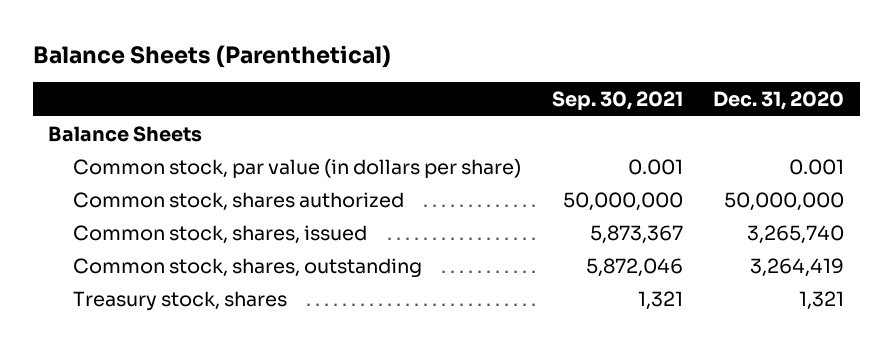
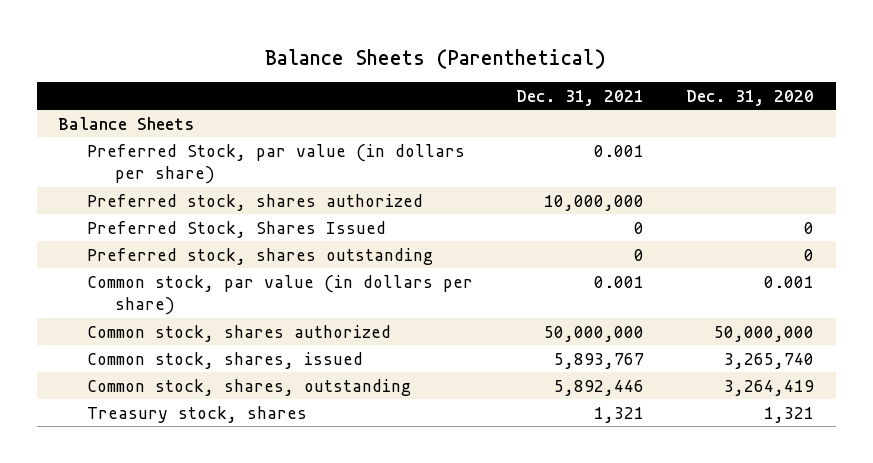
- | Sep. 30, 2021 | Dec. 31, 2020
+ | Dec. 31, 2021 | Dec. 31, 2020
+ Preferred Stock, par value (in dollars per share) | 0.001 |
+ Preferred stock, shares authorized | 10,000,000 |
+ Preferred Stock, Shares Issued | 0 | 0
+ Preferred stock, shares outstanding | 0 | 0

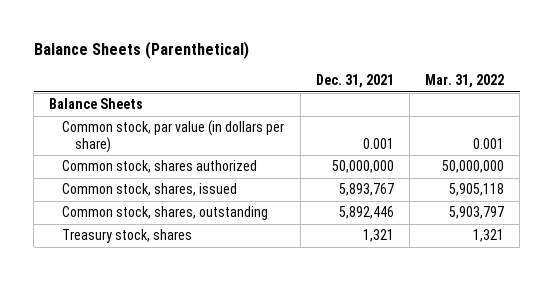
- | Dec. 31, 2021 | Dec. 31, 2020
+ | Dec. 31, 2021 | Mar. 31, 2022
- Preferred Stock, par value (in dollars per share) | 0.001 |
- Preferred stock, shares authorized | 10,000,000 |
- Preferred Stock, Shares Issued | 0 | 0
- Preferred stock, shares outstanding | 0 | 0

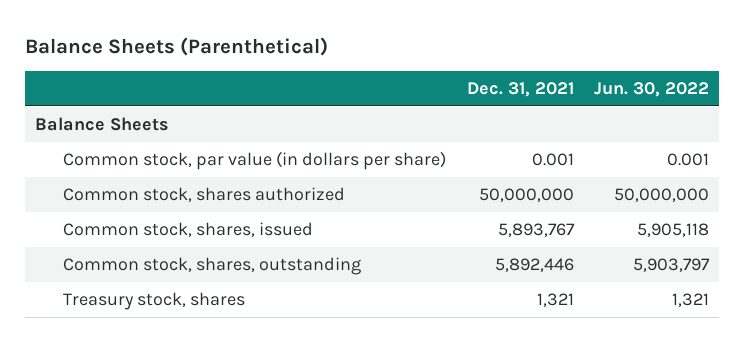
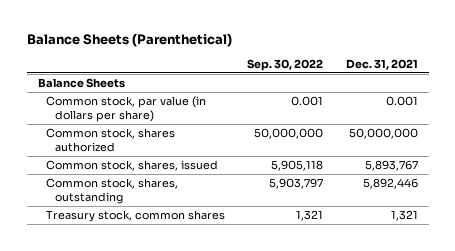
- | Dec. 31, 2021 | Jun. 30, 2022
+ | Sep. 30, 2022 | Dec. 31, 2021
- Treasury stock, shares | 1,321 | 1,321
+ Treasury stock, common shares | 1,321 | 1,321

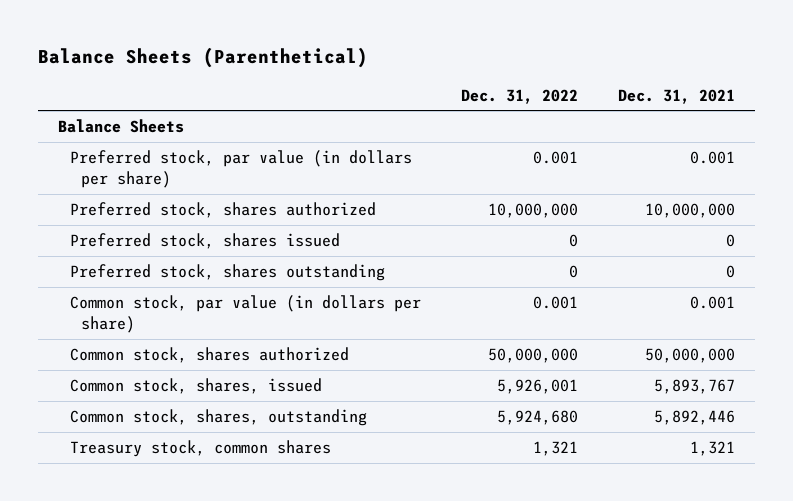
- | Sep. 30, 2022 | Dec. 31, 2021
+ | Dec. 31, 2022 | Dec. 31, 2021
+ Preferred stock, par value (in dollars per share) | 0.001 | 0.001
+ Preferred stock, shares authorized | 10,000,000 | 10,000,000
+ Preferred stock, shares issued | 0 | 0
+ Preferred stock, shares outstanding | 0 | 0

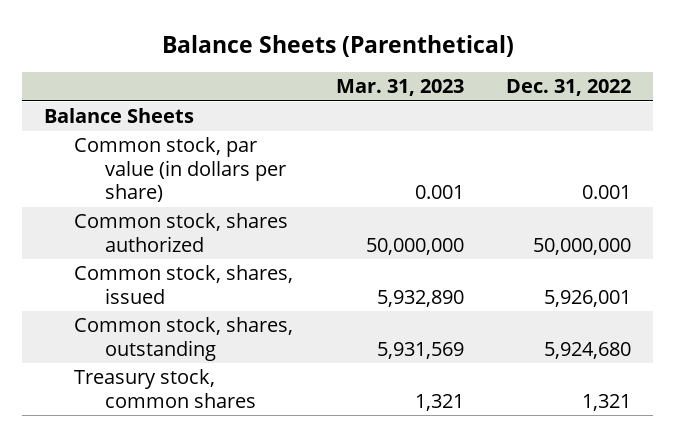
- | Dec. 31, 2022 | Dec. 31, 2021
+ | Mar. 31, 2023 | Dec. 31, 2022
- Preferred stock, par value (in dollars per share) | 0.001 | 0.001
- Preferred stock, shares authorized | 10,000,000 | 10,000,000
- Preferred stock, shares issued | 0 | 0
- Preferred stock, shares outstanding | 0 | 0

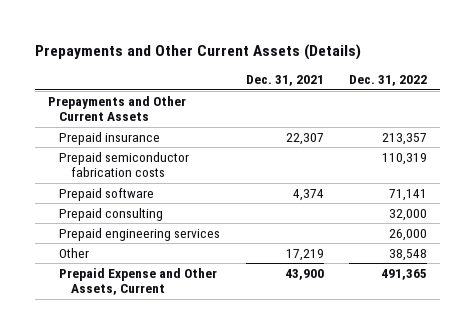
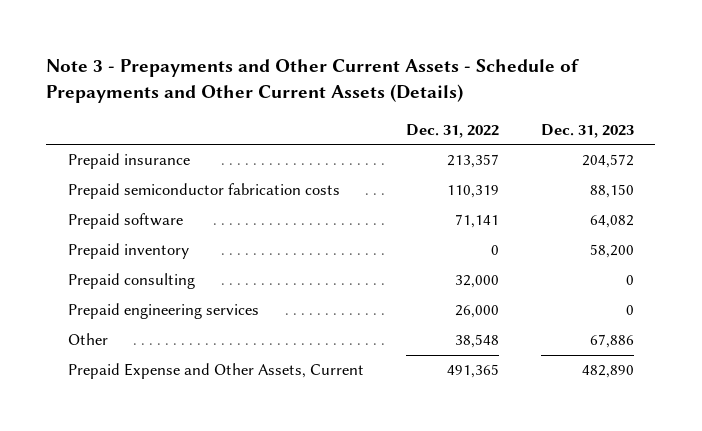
- Prepayments and Other Current Assets (Details)
+ Note 3 - Prepayments and Other Current Assets - Schedule of Prepayments and Other Current Assets (Details)
- | Dec. 31, 2021 | Dec. 31, 2022
+ | Dec. 31, 2022 | Dec. 31, 2023
- Prepayments and Other Current Assets
+ Prepaid inventory | 0 | 58,200

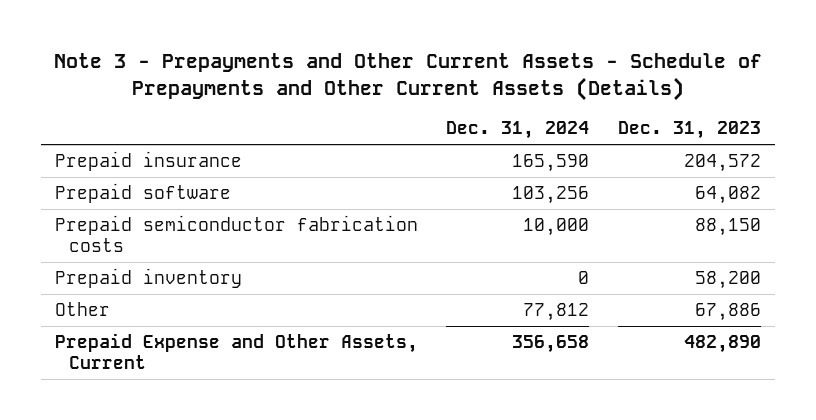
- | Dec. 31, 2022 | Dec. 31, 2023
+ | Dec. 31, 2024 | Dec. 31, 2023
moved down: Prepaid semiconductor fabrication costs | 10,000 | 88,150
- Prepaid consulting | 32,000 | 0
- Prepaid engineering services | 26,000 | 0

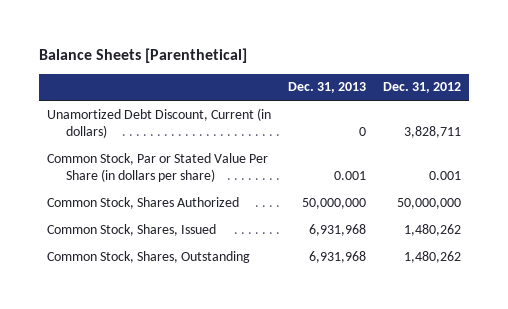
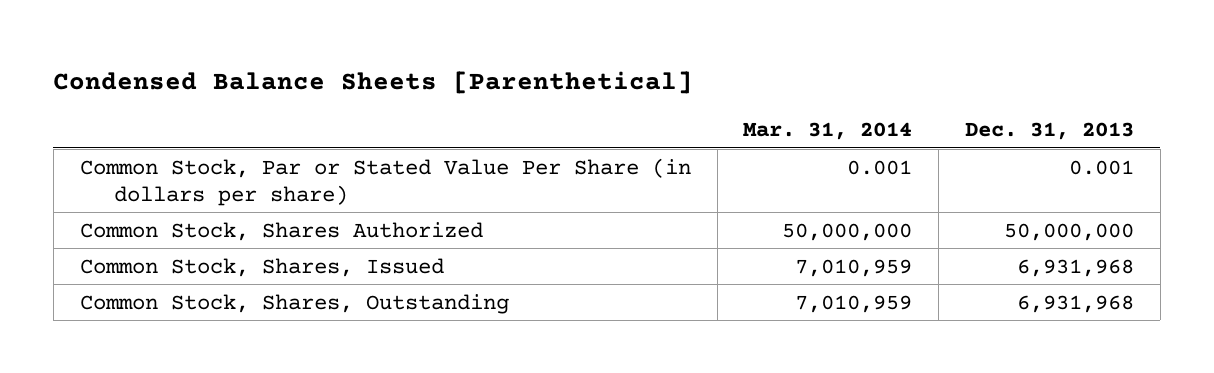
- Balance Sheets [Parenthetical]
+ Condensed Balance Sheets [Parenthetical]
- | Dec. 31, 2013 | Dec. 31, 2012
+ | Mar. 31, 2014 | Dec. 31, 2013
- Unamortized Debt Discount, Current (in dollars) | 0 | 3,828,711

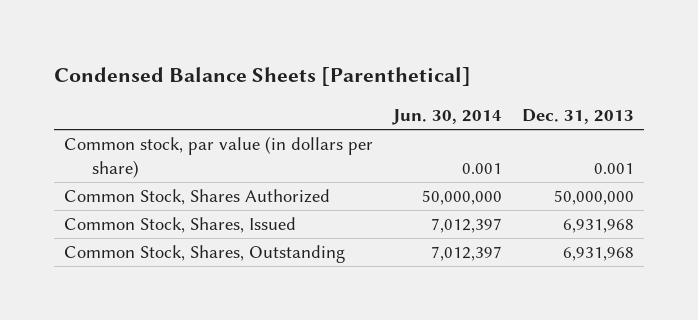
- | Mar. 31, 2014 | Dec. 31, 2013
+ | Jun. 30, 2014 | Dec. 31, 2013
- Common Stock, Par or Stated Value Per Share (in dollars per share) | 0.001 | 0.001
+ Common stock, par value (in dollars per share) | 0.001 | 0.001

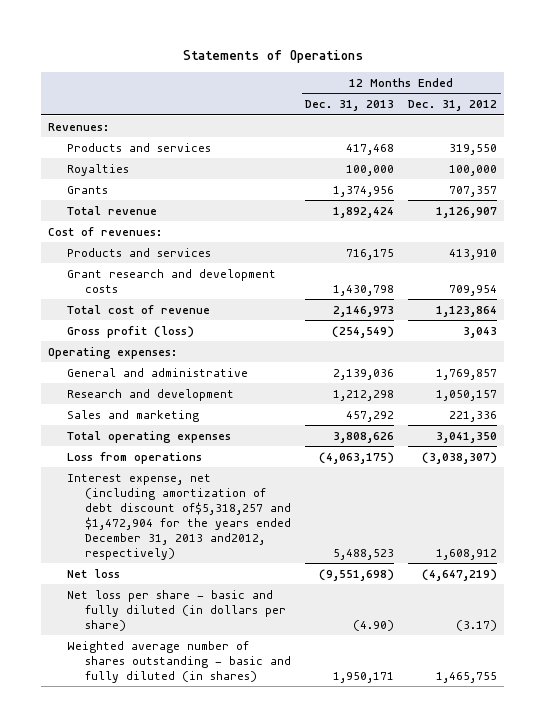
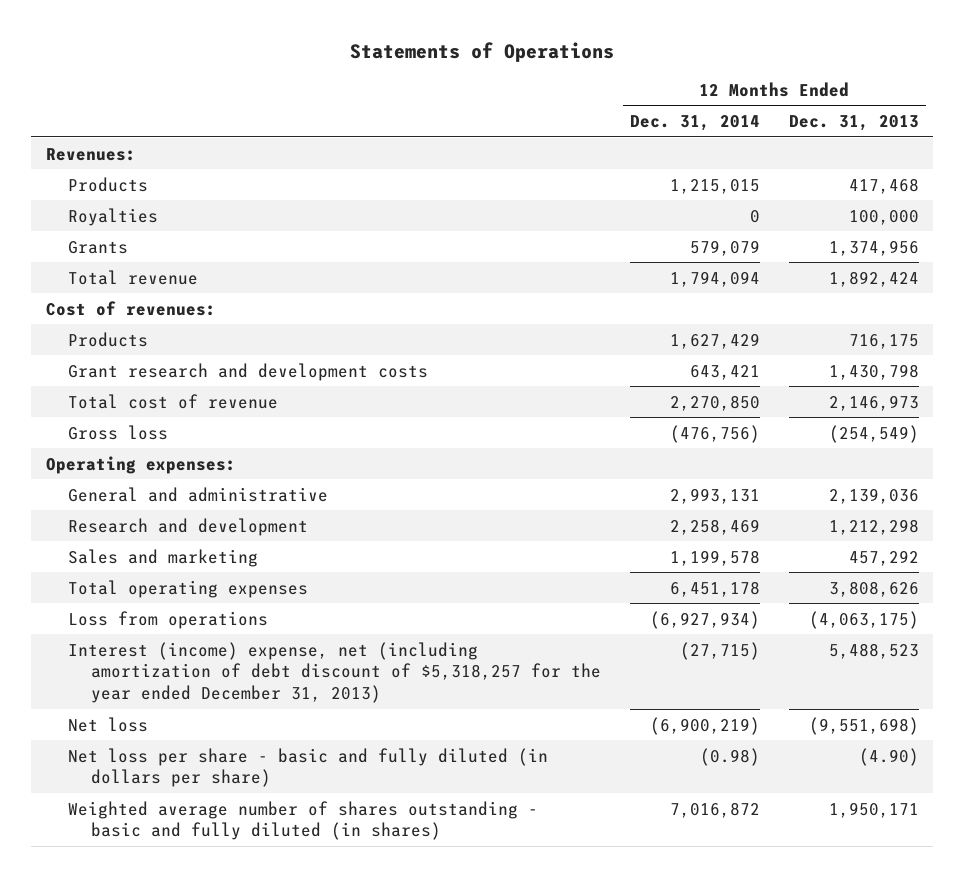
- | 12 Months Ended Dec. 31, 2013 | 12 Months Ended Dec. 31, 2012
+ | 12 Months Ended Dec. 31, 2014 | 12 Months Ended Dec. 31, 2013
- Products and services | 417,468 | 319,550
+ Products | 1,215,015 | 417,468
- Products and services | 716,175 | 413,910
+ Products | 1,627,429 | 716,175
- Gross profit (loss) | (254,549) | 3,043
+ Gross loss | (476,756) | (254,549)
- Interest expense, net (including amortization of debt discount of$5,318,257 and $1,472,904 for the years ended December 31, 2013 and2012, respectively) | 5,488,523 | 1,608,912
+ Interest (income) expense, net (including amortization of debt discount of $5,318,257 for the year ended December 31, 2013) | (27,715) | 5,488,523

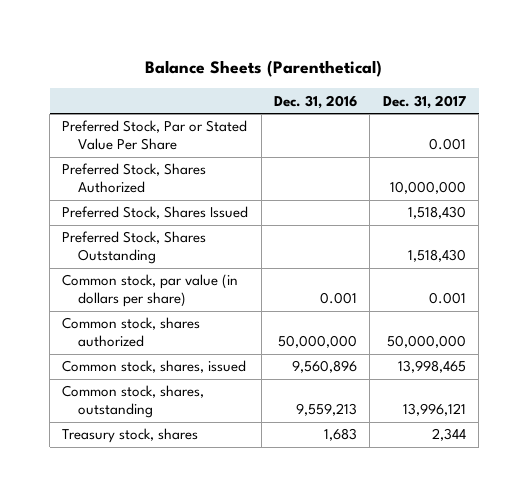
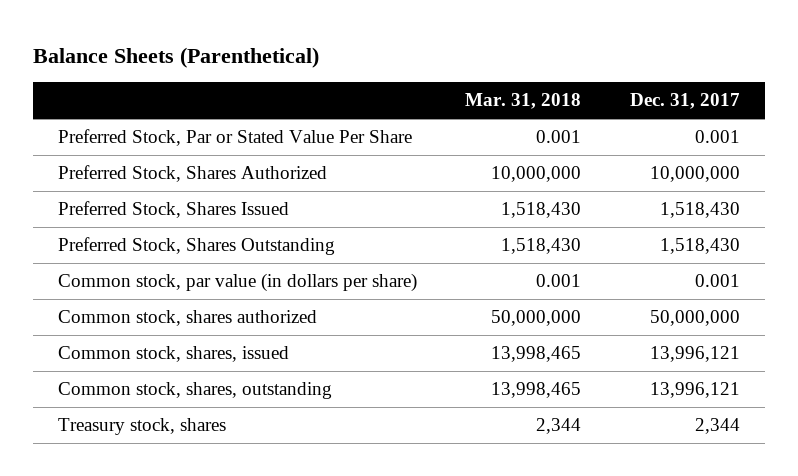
- | Dec. 31, 2016 | Dec. 31, 2017
+ | Mar. 31, 2018 | Dec. 31, 2017
- Common stock, shares, issued | 9,560,896 | 13,998,465
+ Common stock, shares, issued | 13,998,465 | 13,996,121

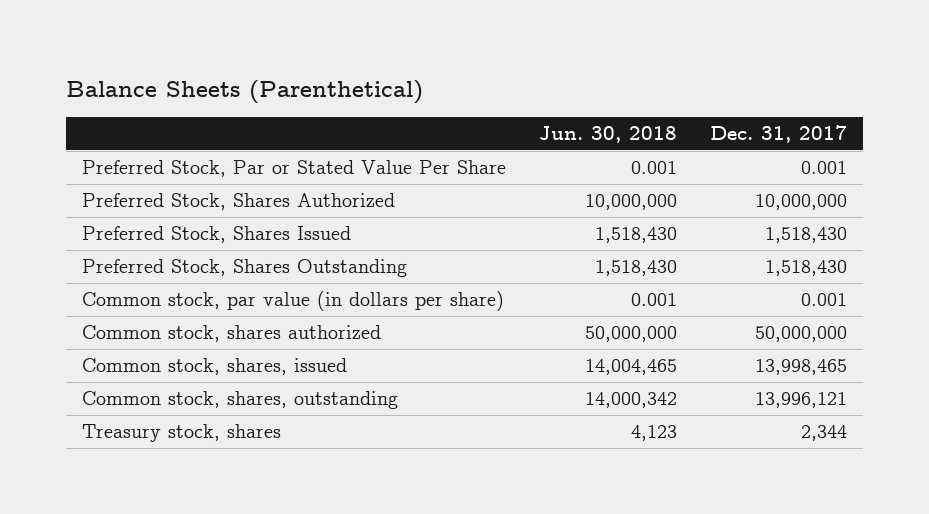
- | Mar. 31, 2018 | Dec. 31, 2017
+ | Jun. 30, 2018 | Dec. 31, 2017
- Common stock, shares, issued | 13,998,465 | 13,996,121
+ Common stock, shares, issued | 14,004,465 | 13,998,465

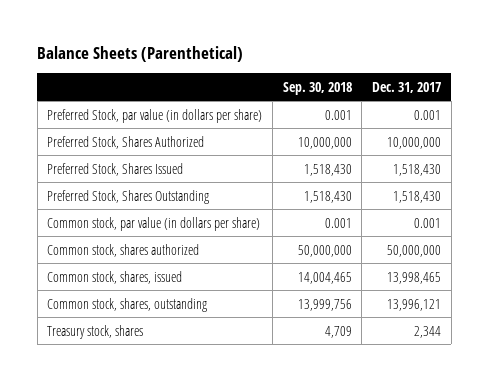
- | Jun. 30, 2018 | Dec. 31, 2017
+ | Sep. 30, 2018 | Dec. 31, 2017
- Preferred Stock, Par or Stated Value Per Share | 0.001 | 0.001
+ Preferred Stock, par value (in dollars per share) | 0.001 | 0.001

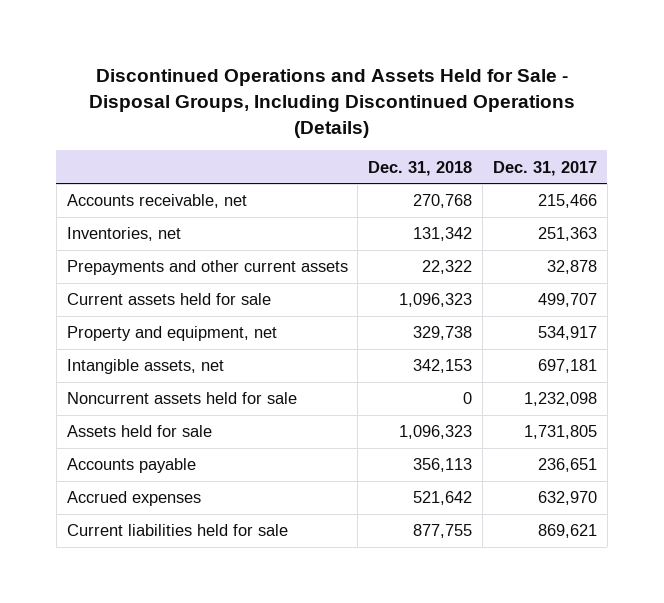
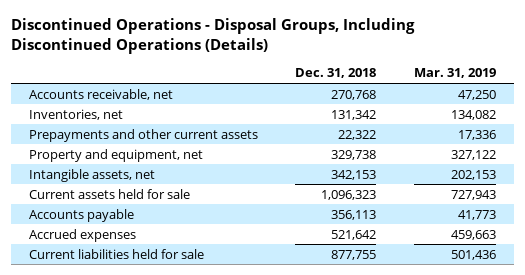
- Discontinued Operations and Assets Held for Sale - Disposal Groups, Including Discontinued Operations (Details)
+ Discontinued Operations - Disposal Groups, Including Discontinued Operations (Details)
- | Dec. 31, 2018 | Dec. 31, 2017
+ | Dec. 31, 2018 | Mar. 31, 2019
- Noncurrent assets held for sale | 0 | 1,232,098
- Assets held for sale | 1,096,323 | 1,731,805
moved down: Current assets held for sale | 1,096,323 | 727,943

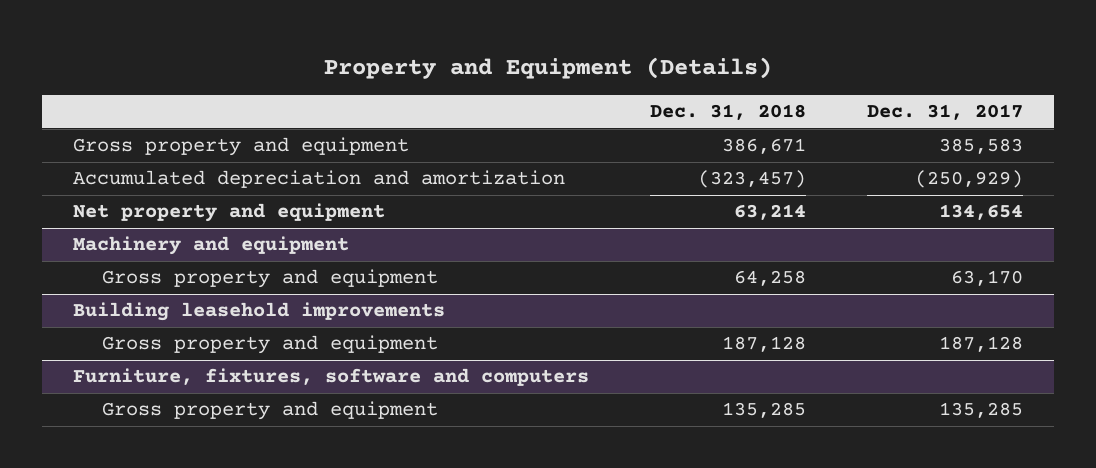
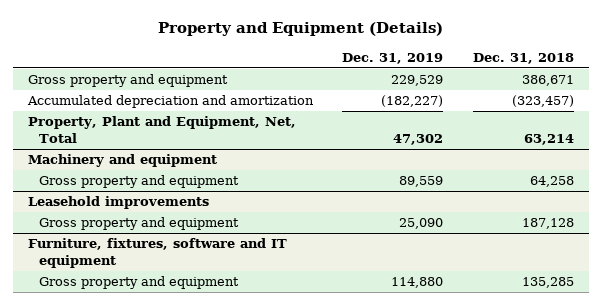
- | Dec. 31, 2018 | Dec. 31, 2017
+ | Dec. 31, 2019 | Dec. 31, 2018
- Net property and equipment | 63,214 | 134,654
+ Property, Plant and Equipment, Net, Total | 47,302 | 63,214
- Building leasehold improvements
+ Leasehold improvements
- Furniture, fixtures, software and computers
+ Furniture, fixtures, software and IT equipment

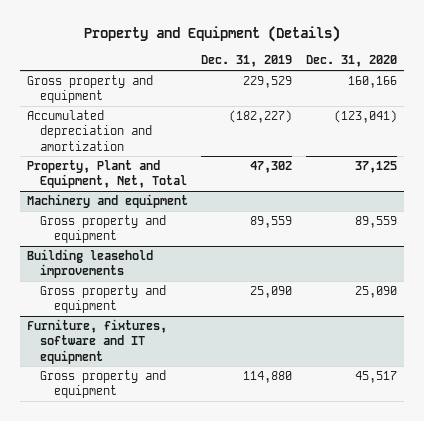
- | Dec. 31, 2019 | Dec. 31, 2018
+ | Dec. 31, 2019 | Dec. 31, 2020
- Leasehold improvements
+ Building leasehold improvements

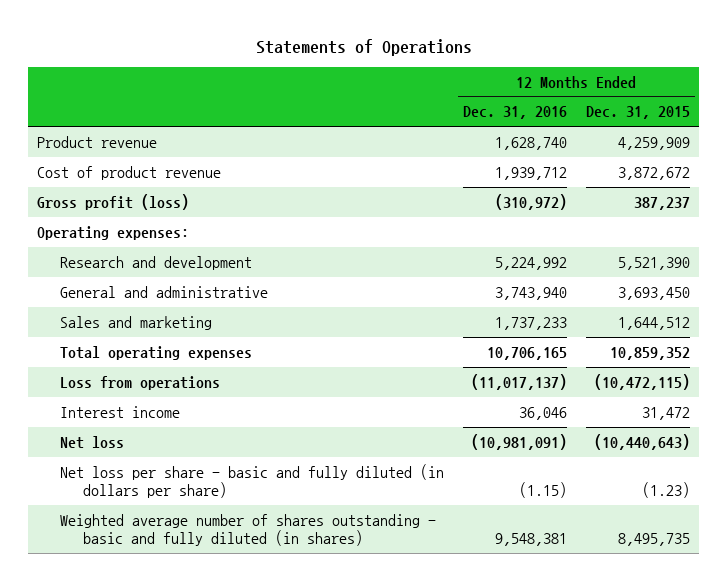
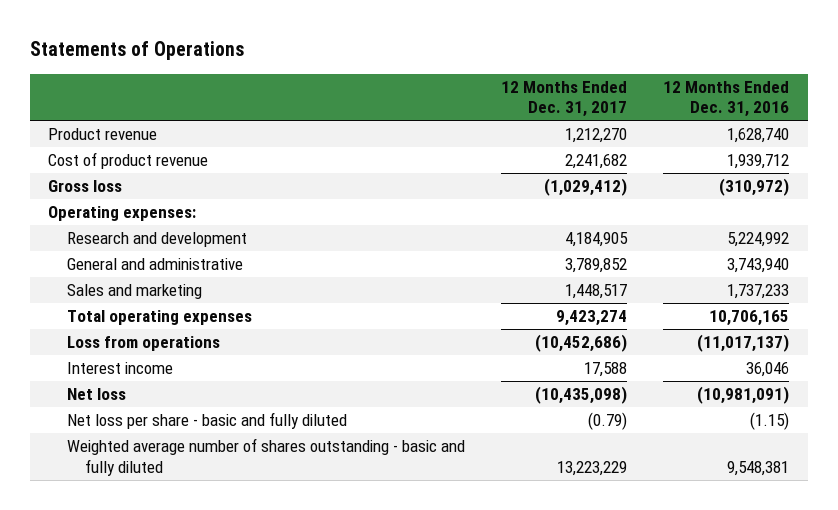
- | 12 Months Ended Dec. 31, 2016 | 12 Months Ended Dec. 31, 2015
+ | 12 Months Ended Dec. 31, 2017 | 12 Months Ended Dec. 31, 2016
- Gross profit (loss) | (310,972) | 387,237
+ Gross loss | (1,029,412) | (310,972)
- Net loss per share - basic and fully diluted (in dollars per share) | (1.15) | (1.23)
- Weighted average number of shares outstanding - basic and fully diluted (in shares) | 9,548,381 | 8,495,735
+ Net loss per share - basic and fully diluted | (0.79) | (1.15)
+ Weighted average number of shares outstanding - basic and fully diluted | 13,223,229 | 9,548,381

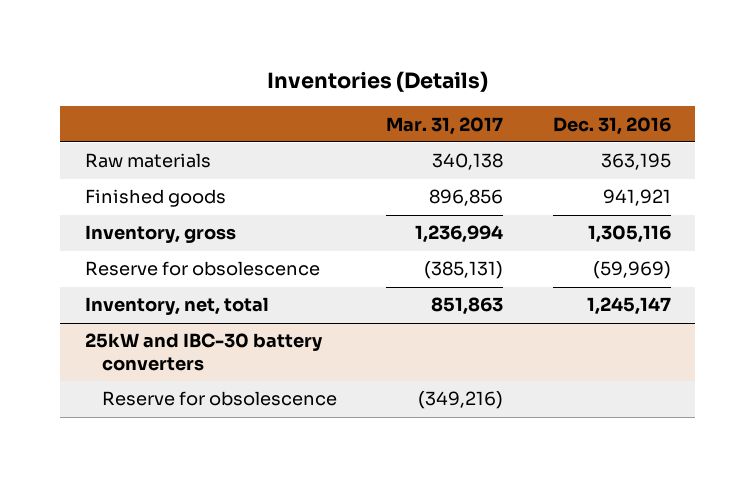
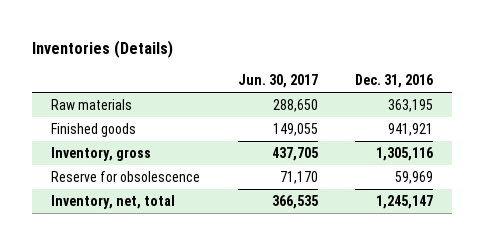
- | Mar. 31, 2017 | Dec. 31, 2016
+ | Jun. 30, 2017 | Dec. 31, 2016
- Reserve for obsolescence | (385,131) | (59,969)
+ Reserve for obsolescence | 71,170 | 59,969
- 25kW and IBC-30 battery converters
- Reserve for obsolescence | (349,216) |

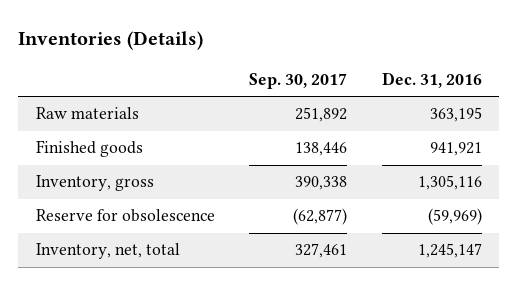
- | Jun. 30, 2017 | Dec. 31, 2016
+ | Sep. 30, 2017 | Dec. 31, 2016
- Reserve for obsolescence | 71,170 | 59,969
+ Reserve for obsolescence | (62,877) | (59,969)

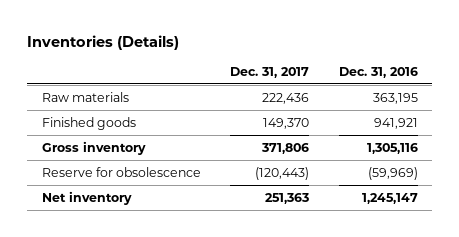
- | Sep. 30, 2017 | Dec. 31, 2016
+ | Dec. 31, 2017 | Dec. 31, 2016
- Inventory, gross | 390,338 | 1,305,116
+ Gross inventory | 371,806 | 1,305,116
- Inventory, net, total | 327,461 | 1,245,147
+ Net inventory | 251,363 | 1,245,147

